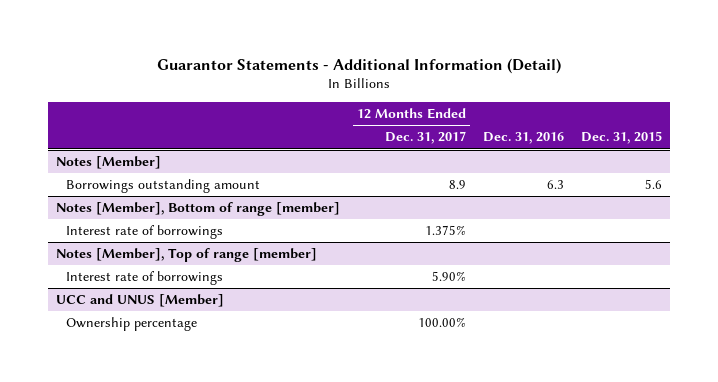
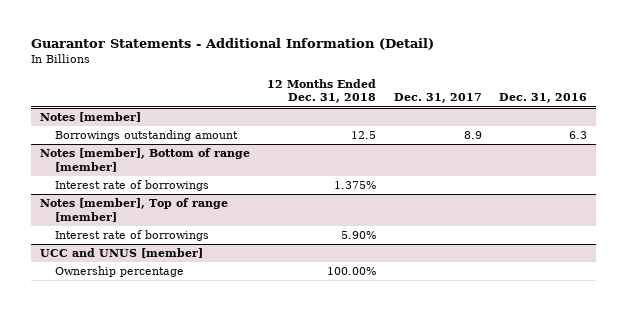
- | 12 Months Ended Dec. 31, 2017 | Dec. 31, 2016 | Dec. 31, 2015
+ | 12 Months Ended Dec. 31, 2018 | Dec. 31, 2017 | Dec. 31, 2016
- Notes [Member]
+ Notes [member]
- Notes [Member], Bottom of range [member]
+ Notes [member], Bottom of range [member]
- Notes [Member], Top of range [member]
+ Notes [member], Top of range [member]
- UCC and UNUS [Member]
+ UCC and UNUS [member]

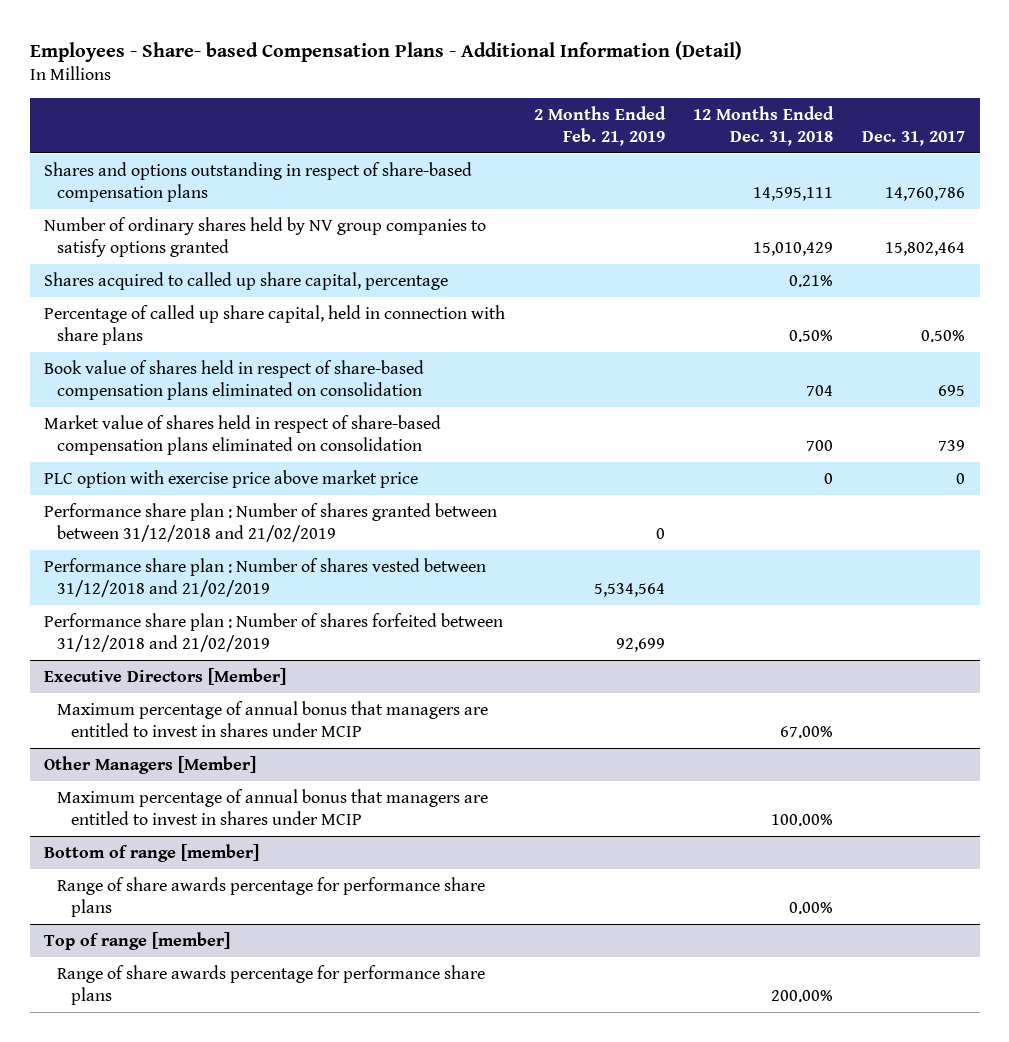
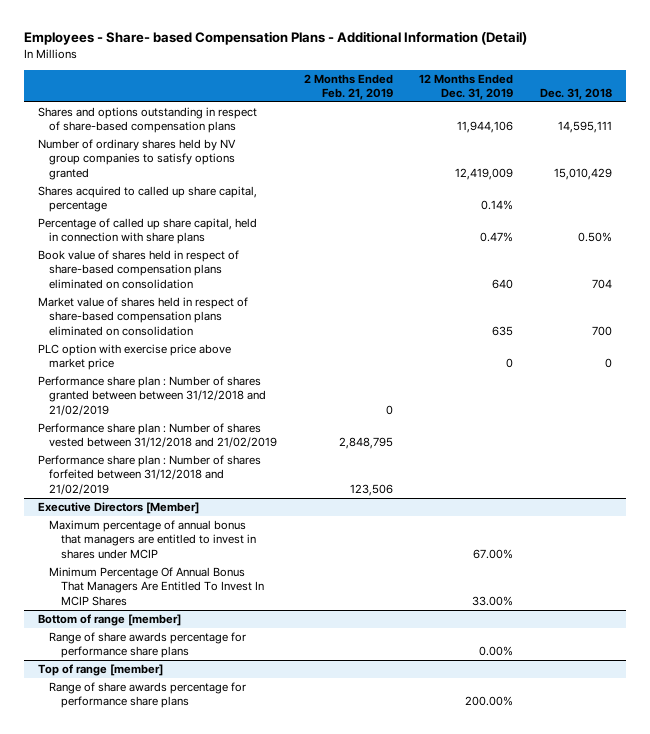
- | 2 Months Ended Feb. 21, 2019 | 12 Months Ended Dec. 31, 2018 | Dec. 31, 2017
+ | 2 Months Ended Feb. 21, 2019 | 12 Months Ended Dec. 31, 2019 | Dec. 31, 2018
- Performance share plan : Number of shares vested between 31/12/2018 and 21/02/2019 | 5,534,564 | |
- Performance share plan : Number of shares forfeited between 31/12/2018 and 21/02/2019 | 92,699 | |
+ Performance share plan : Number of shares vested between 31/12/2018 and 21/02/2019 | 2,848,795 | |
+ Performance share plan : Number of shares forfeited between 31/12/2018 and 21/02/2019 | 123,506 | |
- Other Managers [Member]
- Maximum percentage of annual bonus that managers are entitled to invest in shares under MCIP | | 100.00% |
@ Executive Directors [Member]
+ Minimum Percentage Of Annual Bonus That Managers Are Entitled To Invest In MCIP Shares | | 33.00% |

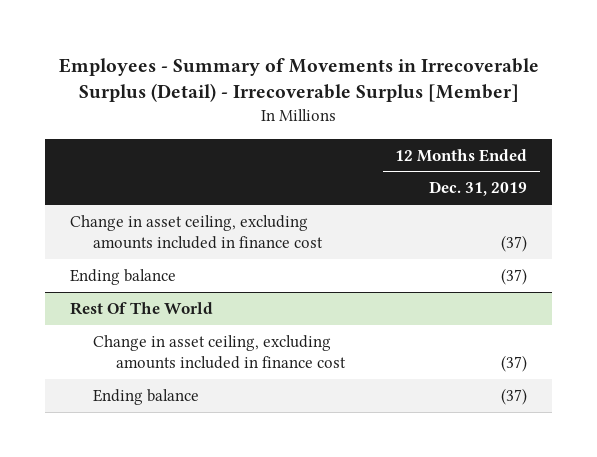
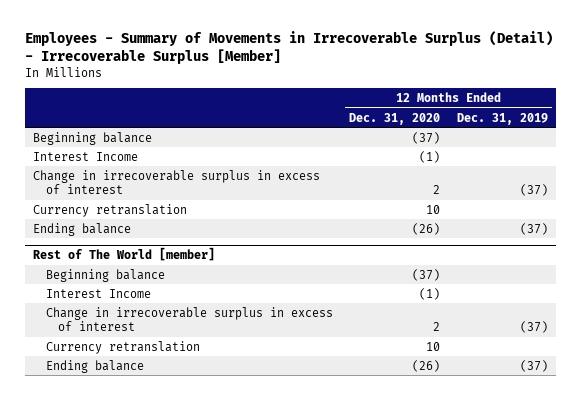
- | 12 Months Ended Dec. 31, 2019
+ | 12 Months Ended Dec. 31, 2020 | 12 Months Ended Dec. 31, 2019
- Change in asset ceiling, excluding amounts included in finance cost | (37)
+ Beginning balance | (37) |
+ Interest Income | (1) |
+ Change in irrecoverable surplus in excess of interest | 2 | (37)
+ Currency retranslation | 10 |
- Rest Of The World
- Change in asset ceiling, excluding amounts included in finance cost | (37)
+ Rest of The World [member]
+ Beginning balance | (37) |
+ Interest Income | (1) |
+ Change in irrecoverable surplus in excess of interest | 2 | (37)
+ Currency retranslation | 10 |

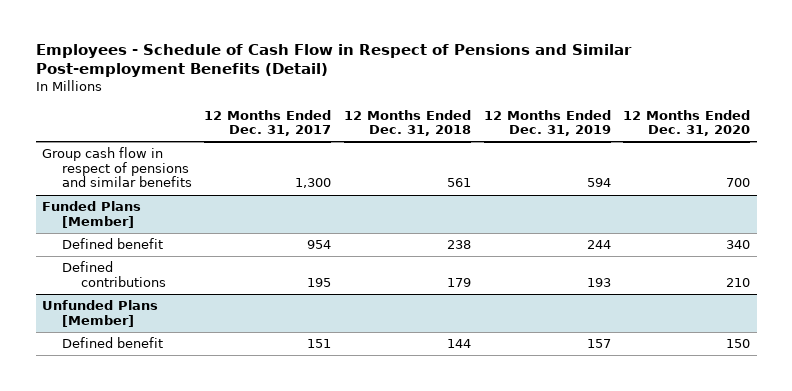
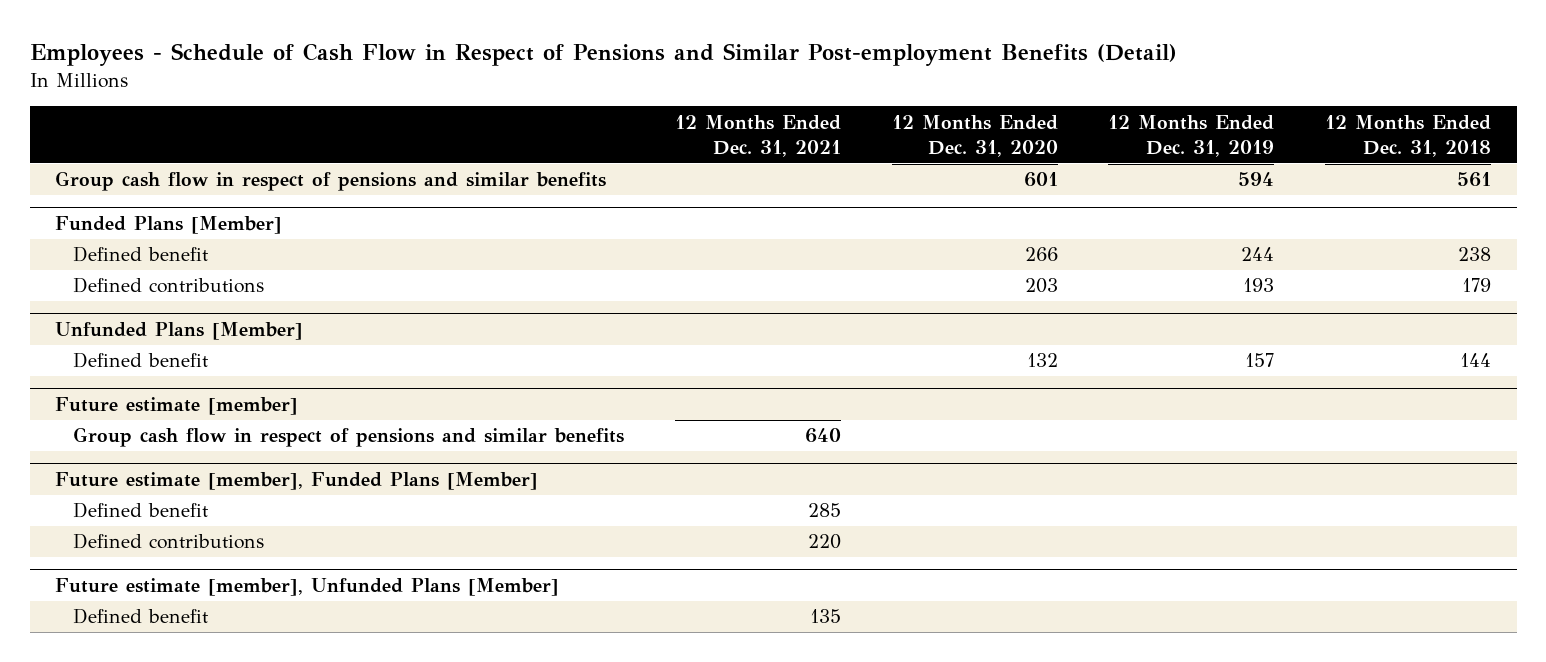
- | 12 Months Ended Dec. 31, 2017 | 12 Months Ended Dec. 31, 2018 | 12 Months Ended Dec. 31, 2019 | 12 Months Ended Dec. 31, 2020
+ | 12 Months Ended Dec. 31, 2021 | 12 Months Ended Dec. 31, 2020 | 12 Months Ended Dec. 31, 2019 | 12 Months Ended Dec. 31, 2018
- Group cash flow in respect of pensions and similar benefits | 1,300 | 561 | 594 | 700
+ Group cash flow in respect of pensions and similar benefits | | 601 | 594 | 561
@ Funded Plans [Member]
- Defined benefit | 954 | 238 | 244 | 340
- Defined contributions | 195 | 179 | 193 | 210
+ Defined benefit | | 266 | 244 | 238
+ Defined contributions | | 203 | 193 | 179
@ Unfunded Plans [Member]
- Defined benefit | 151 | 144 | 157 | 150
+ Defined benefit | | 132 | 157 | 144
+ Future estimate [member]
+ Group cash flow in respect of pensions and similar benefits | 640 | | |
+ Future estimate [member], Funded Plans [Member]
+ Defined benefit | 285 | | |
+ Defined contributions | 220 | | |
+ Future estimate [member], Unfunded Plans [Member]
+ Defined benefit | 135 | | |

